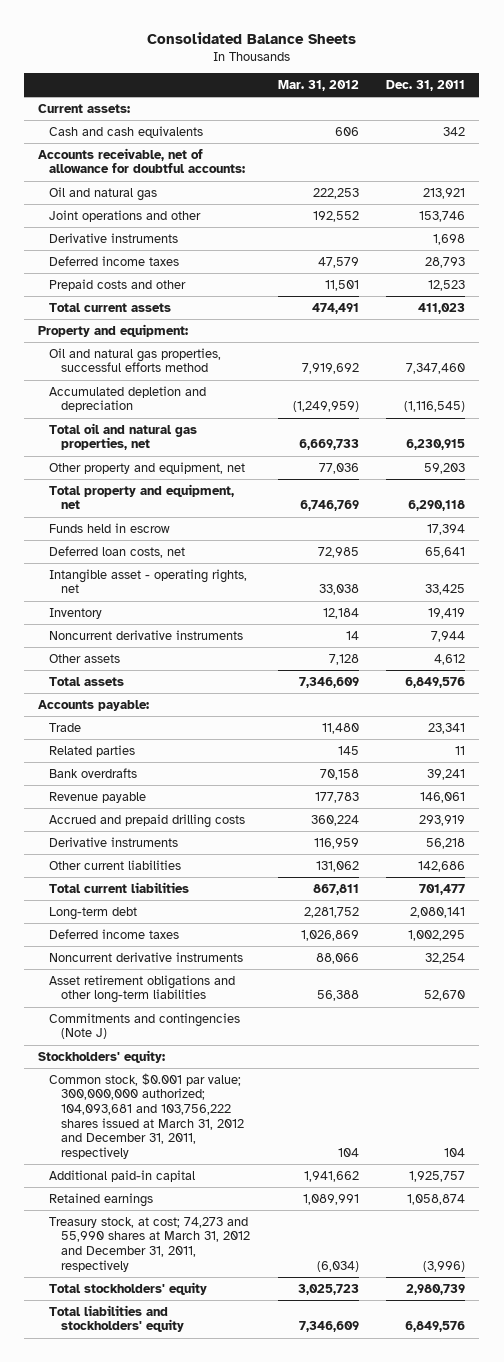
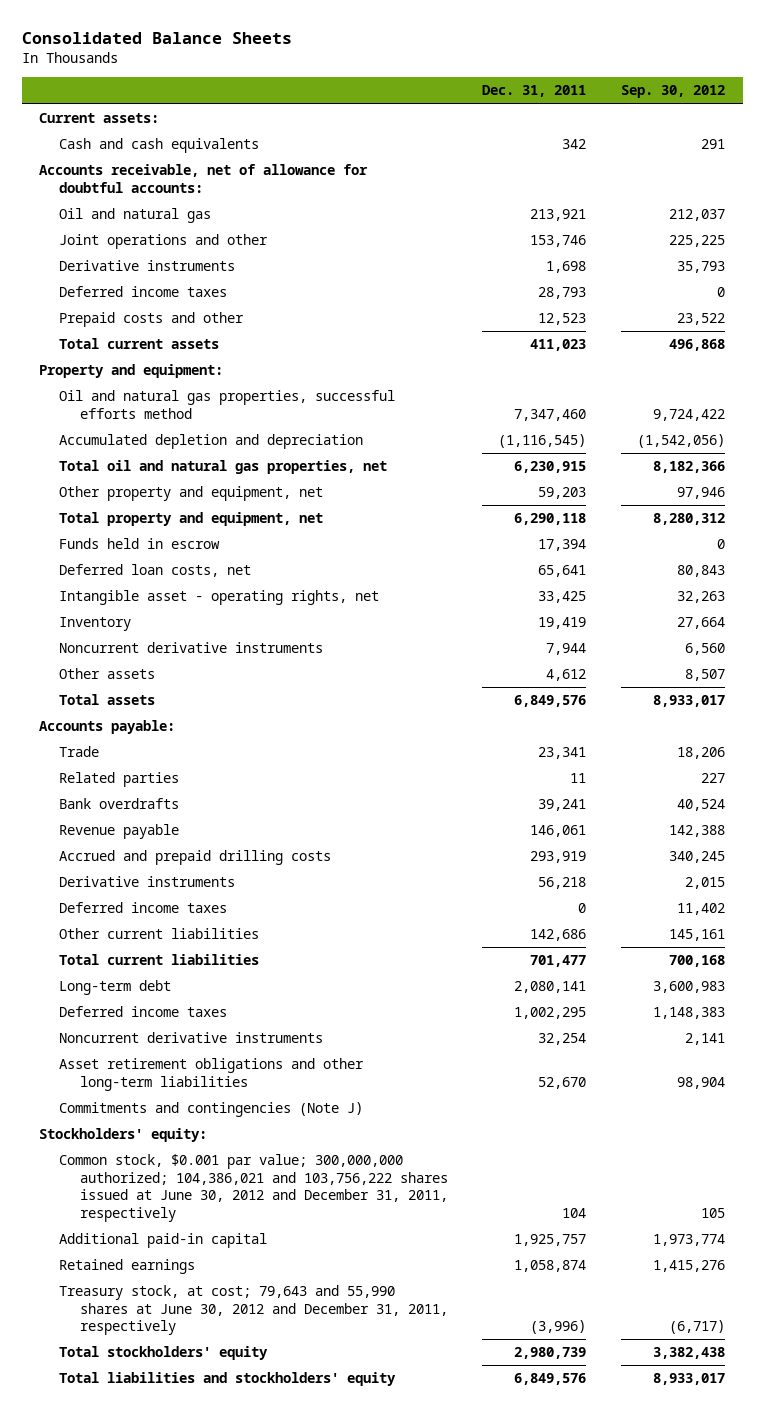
- | Mar. 31, 2012 | Dec. 31, 2011
+ | Dec. 31, 2011 | Sep. 30, 2012
+ Deferred income taxes | 0 | 11,402
- Common stock, $0.001 par value; 300,000,000 authorized; 104,093,681 and 103,756,222 shares issued at March 31, 2012 and December 31, 2011, respectively | 104 | 104
+ Common stock, $0.001 par value; 300,000,000 authorized; 104,386,021 and 103,756,222 shares issued at June 30, 2012 and December 31, 2011, respectively | 104 | 105
- Treasury stock, at cost; 74,273 and 55,990 shares at March 31, 2012 and December 31, 2011, respectively | (6,034) | (3,996)
+ Treasury stock, at cost; 79,643 and 55,990 shares at June 30, 2012 and December 31, 2011, respectively | (3,996) | (6,717)

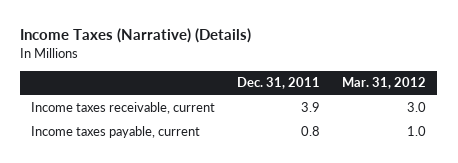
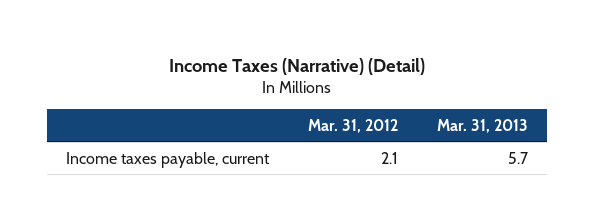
- Income Taxes (Narrative) (Details)
+ Income Taxes (Narrative) (Detail)
- | Dec. 31, 2011 | Mar. 31, 2012
+ | Mar. 31, 2012 | Mar. 31, 2013
- Income taxes receivable, current | 3.9 | 3.0
- Income taxes payable, current | 0.8 | 1.0
+ Income taxes payable, current | 2.1 | 5.7

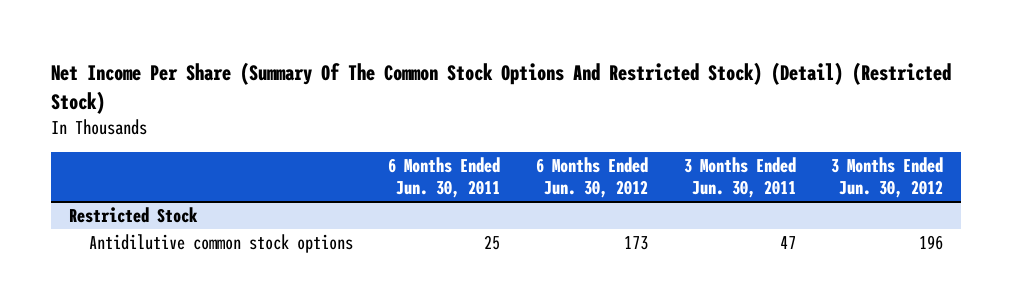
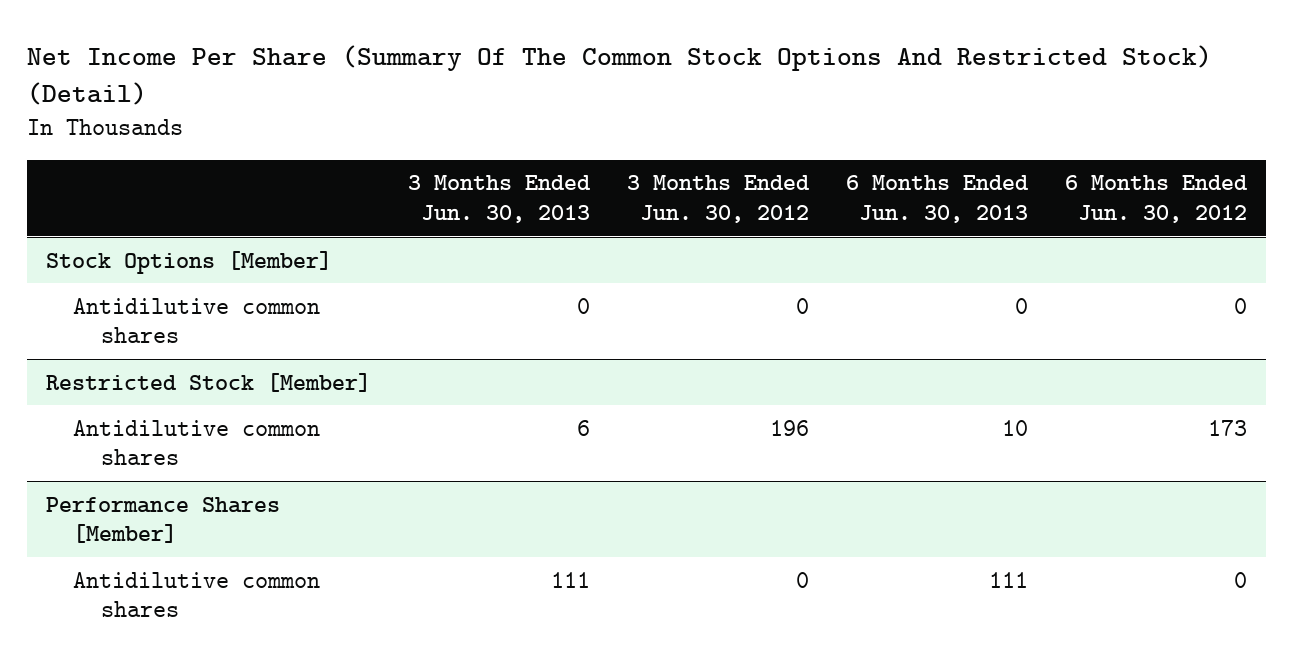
- Net Income Per Share (Summary Of The Common Stock Options And Restricted Stock) (Detail) (Restricted Stock)
+ Net Income Per Share (Summary Of The Common Stock Options And Restricted Stock) (Detail)
- | 6 Months Ended Jun. 30, 2011 | 6 Months Ended Jun. 30, 2012 | 3 Months Ended Jun. 30, 2011 | 3 Months Ended Jun. 30, 2012
+ | 3 Months Ended Jun. 30, 2013 | 3 Months Ended Jun. 30, 2012 | 6 Months Ended Jun. 30, 2013 | 6 Months Ended Jun. 30, 2012
- Restricted Stock
- Antidilutive common stock options | 25 | 173 | 47 | 196
+ Stock Options [Member]
+ Antidilutive common shares | 0 | 0 | 0 | 0
+ Restricted Stock [Member]
+ Antidilutive common shares | 6 | 196 | 10 | 173
+ Performance Shares [Member]
+ Antidilutive common shares | 111 | 0 | 111 | 0

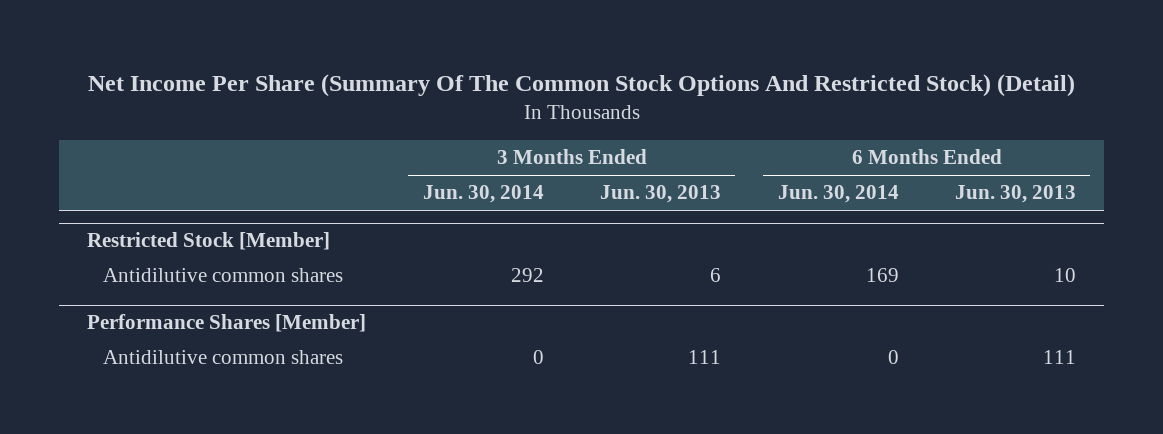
- | 3 Months Ended Jun. 30, 2013 | 3 Months Ended Jun. 30, 2012 | 6 Months Ended Jun. 30, 2013 | 6 Months Ended Jun. 30, 2012
+ | 3 Months Ended Jun. 30, 2014 | 3 Months Ended Jun. 30, 2013 | 6 Months Ended Jun. 30, 2014 | 6 Months Ended Jun. 30, 2013
- Stock Options [Member]
- Antidilutive common shares | 0 | 0 | 0 | 0

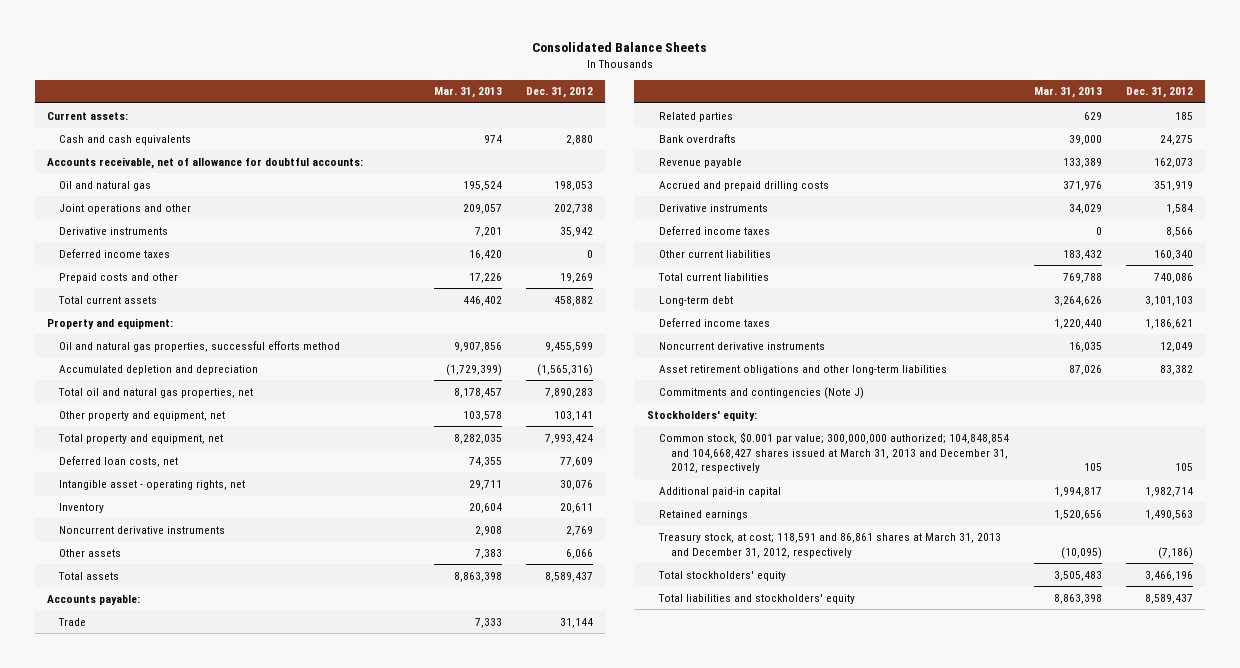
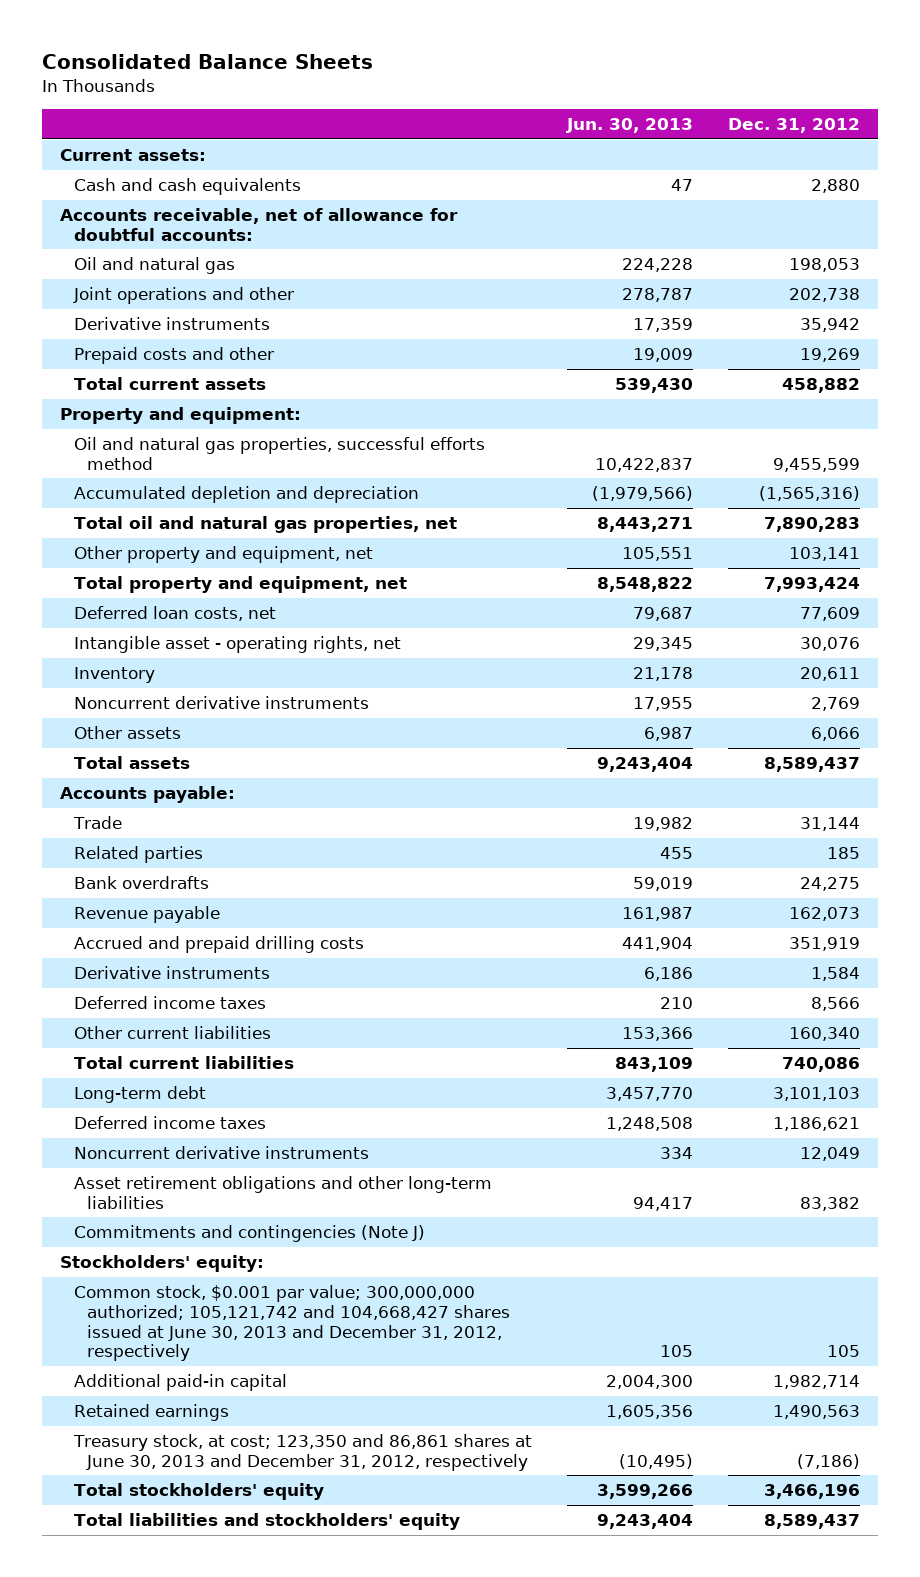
- | Mar. 31, 2013 | Dec. 31, 2012
+ | Jun. 30, 2013 | Dec. 31, 2012
- Deferred income taxes | 16,420 | 0
- Common stock, $0.001 par value; 300,000,000 authorized; 104,848,854 and 104,668,427 shares issued at March 31, 2013 and December 31, 2012, respectively | 105 | 105
+ Common stock, $0.001 par value; 300,000,000 authorized; 105,121,742 and 104,668,427 shares issued at June 30, 2013 and December 31, 2012, respectively | 105 | 105
- Treasury stock, at cost; 118,591 and 86,861 shares at March 31, 2013 and December 31, 2012, respectively | (10,095) | (7,186)
+ Treasury stock, at cost; 123,350 and 86,861 shares at June 30, 2013 and December 31, 2012, respectively | (10,495) | (7,186)

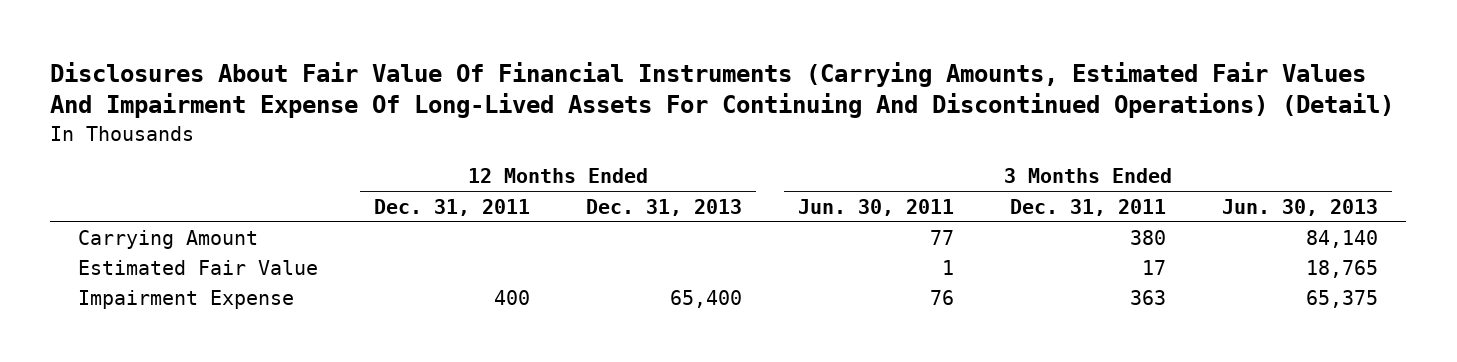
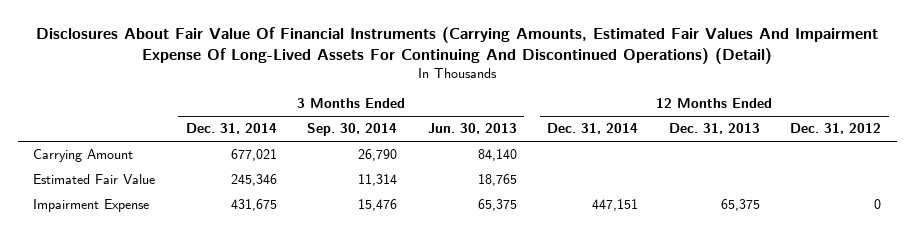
- | 12 Months Ended Dec. 31, 2011 | 12 Months Ended Dec. 31, 2013 | 3 Months Ended Jun. 30, 2011 | 3 Months Ended Dec. 31, 2011 | 3 Months Ended Jun. 30, 2013
+ | 3 Months Ended Dec. 31, 2014 | 3 Months Ended Sep. 30, 2014 | 3 Months Ended Jun. 30, 2013 | 12 Months Ended Dec. 31, 2014 | 12 Months Ended Dec. 31, 2013 | 12 Months Ended Dec. 31, 2012
- Impairment Expense | 400 | 65,400 | 76 | 363 | 65,375
+ Impairment Expense | 431,675 | 15,476 | 65,375 | 447,151 | 65,375 | 0

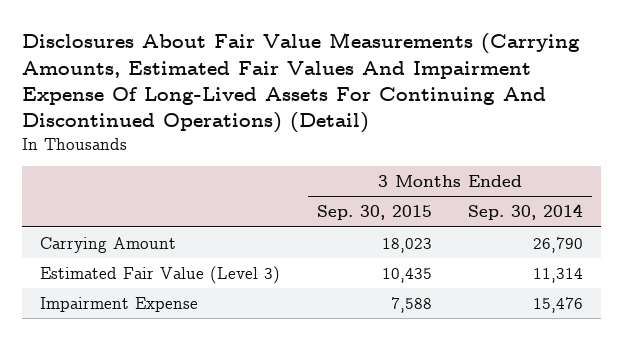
- Disclosures About Fair Value Of Financial Instruments (Carrying Amounts, Estimated Fair Values And Impairment Expense Of Long-Lived Assets For Continuing And Discontinued Operations) (Detail)
+ Disclosures About Fair Value Measurements (Carrying Amounts, Estimated Fair Values And Impairment Expense Of Long-Lived Assets For Continuing And Discontinued Operations) (Detail)
- | 3 Months Ended Dec. 31, 2014 | 3 Months Ended Sep. 30, 2014 | 3 Months Ended Jun. 30, 2013 | 12 Months Ended Dec. 31, 2014 | 12 Months Ended Dec. 31, 2013 | 12 Months Ended Dec. 31, 2012
+ | 3 Months Ended Sep. 30, 2015 | 3 Months Ended Sep. 30, 2014
- Estimated Fair Value | 245,346 | 11,314 | 18,765 | | |
+ Estimated Fair Value (Level 3) | 10,435 | 11,314

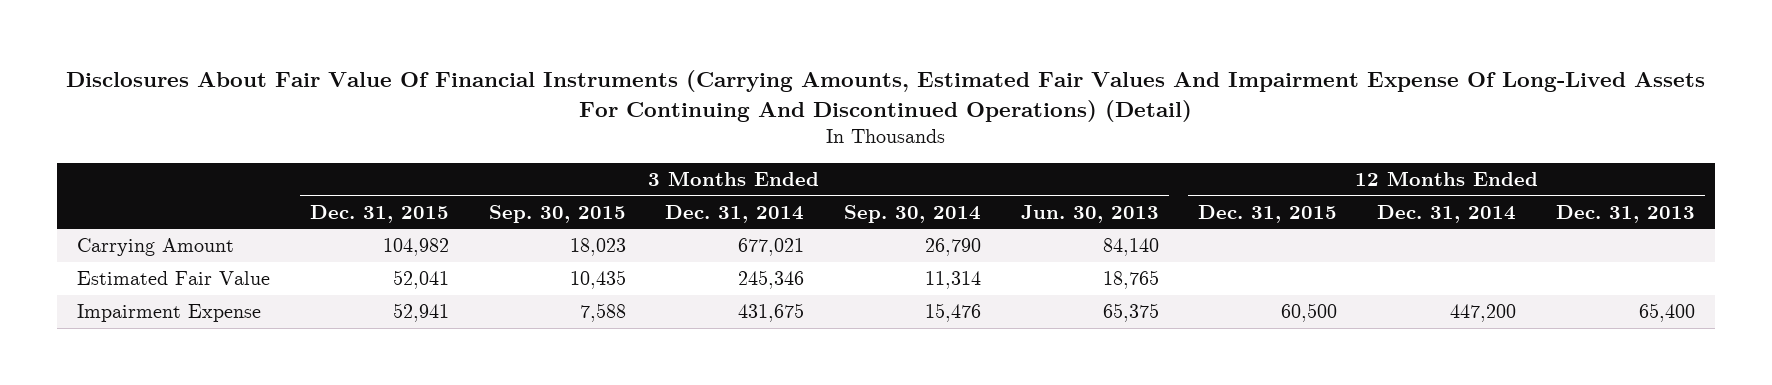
- Disclosures About Fair Value Measurements (Carrying Amounts, Estimated Fair Values And Impairment Expense Of Long-Lived Assets For Continuing And Discontinued Operations) (Detail)
+ Disclosures About Fair Value Of Financial Instruments (Carrying Amounts, Estimated Fair Values And Impairment Expense Of Long-Lived Assets For Continuing And Discontinued Operations) (Detail)
- | 3 Months Ended Sep. 30, 2015 | 3 Months Ended Sep. 30, 2014
+ | 3 Months Ended Dec. 31, 2015 | 3 Months Ended Sep. 30, 2015 | 3 Months Ended Dec. 31, 2014 | 3 Months Ended Sep. 30, 2014 | 3 Months Ended Jun. 30, 2013 | 12 Months Ended Dec. 31, 2015 | 12 Months Ended Dec. 31, 2014 | 12 Months Ended Dec. 31, 2013
- Estimated Fair Value (Level 3) | 10,435 | 11,314
+ Estimated Fair Value | 52,041 | 10,435 | 245,346 | 11,314 | 18,765 | | |

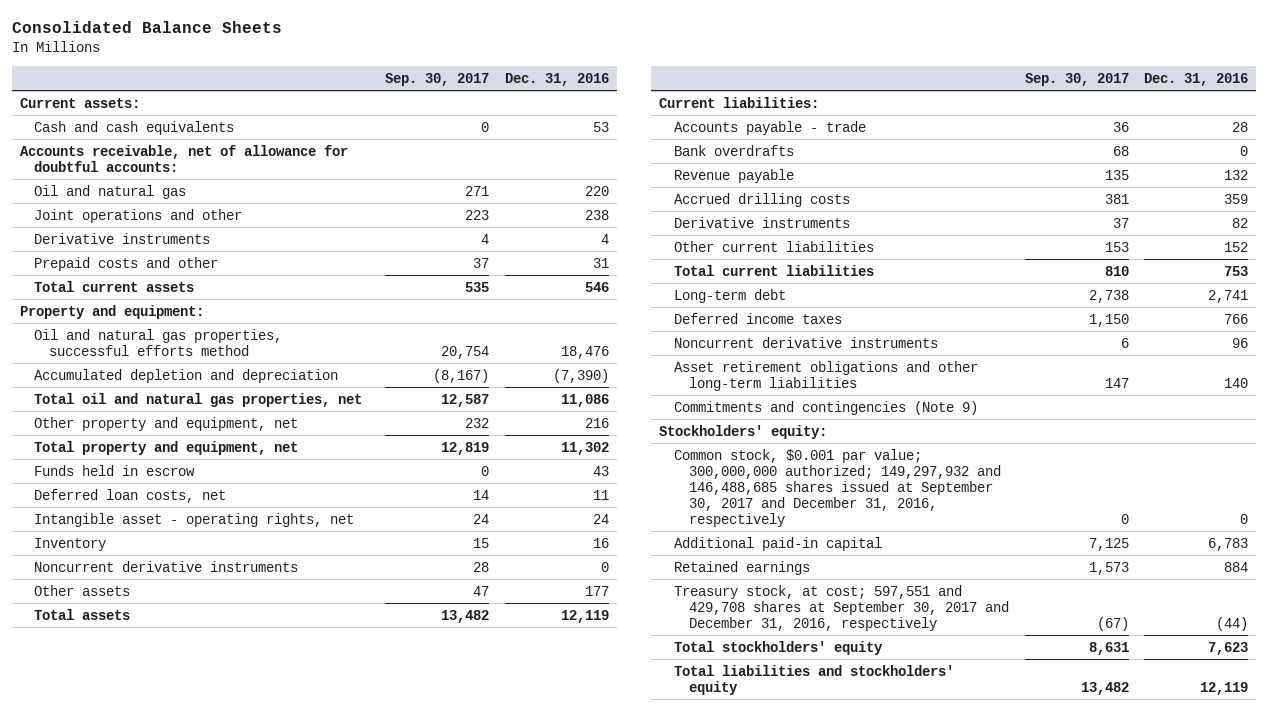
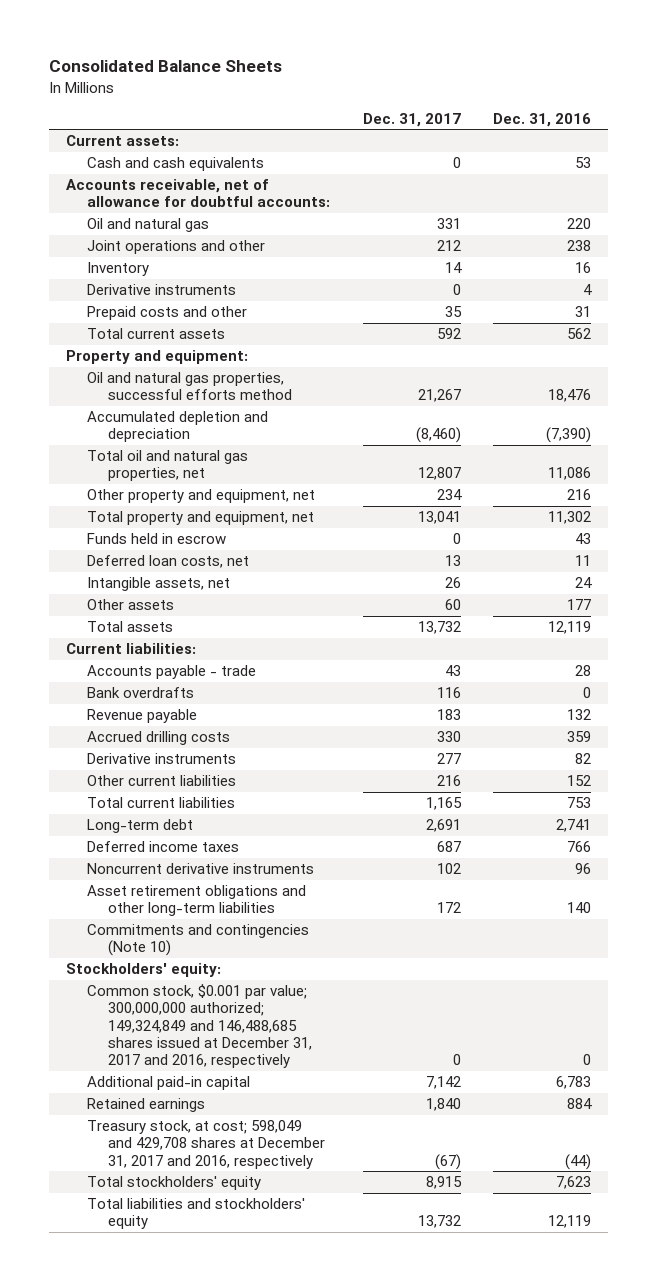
- | Sep. 30, 2017 | Dec. 31, 2016
+ | Dec. 31, 2017 | Dec. 31, 2016
moved up: Inventory | 14 | 16
- Total current assets | 535 | 546
+ Total current assets | 592 | 562
- Intangible asset - operating rights, net | 24 | 24
- Noncurrent derivative instruments | 28 | 0
+ Intangible assets, net | 26 | 24
- Commitments and contingencies (Note 9)
+ Commitments and contingencies (Note 10)
- Common stock, $0.001 par value; 300,000,000 authorized; 149,297,932 and 146,488,685 shares issued at September 30, 2017 and December 31, 2016, respectively | 0 | 0
+ Common stock, $0.001 par value; 300,000,000 authorized; 149,324,849 and 146,488,685 shares issued at December 31, 2017 and 2016, respectively | 0 | 0
- Treasury stock, at cost; 597,551 and 429,708 shares at September 30, 2017 and December 31, 2016, respectively | (67) | (44)
+ Treasury stock, at cost; 598,049 and 429,708 shares at December 31, 2017 and 2016, respectively | (67) | (44)

